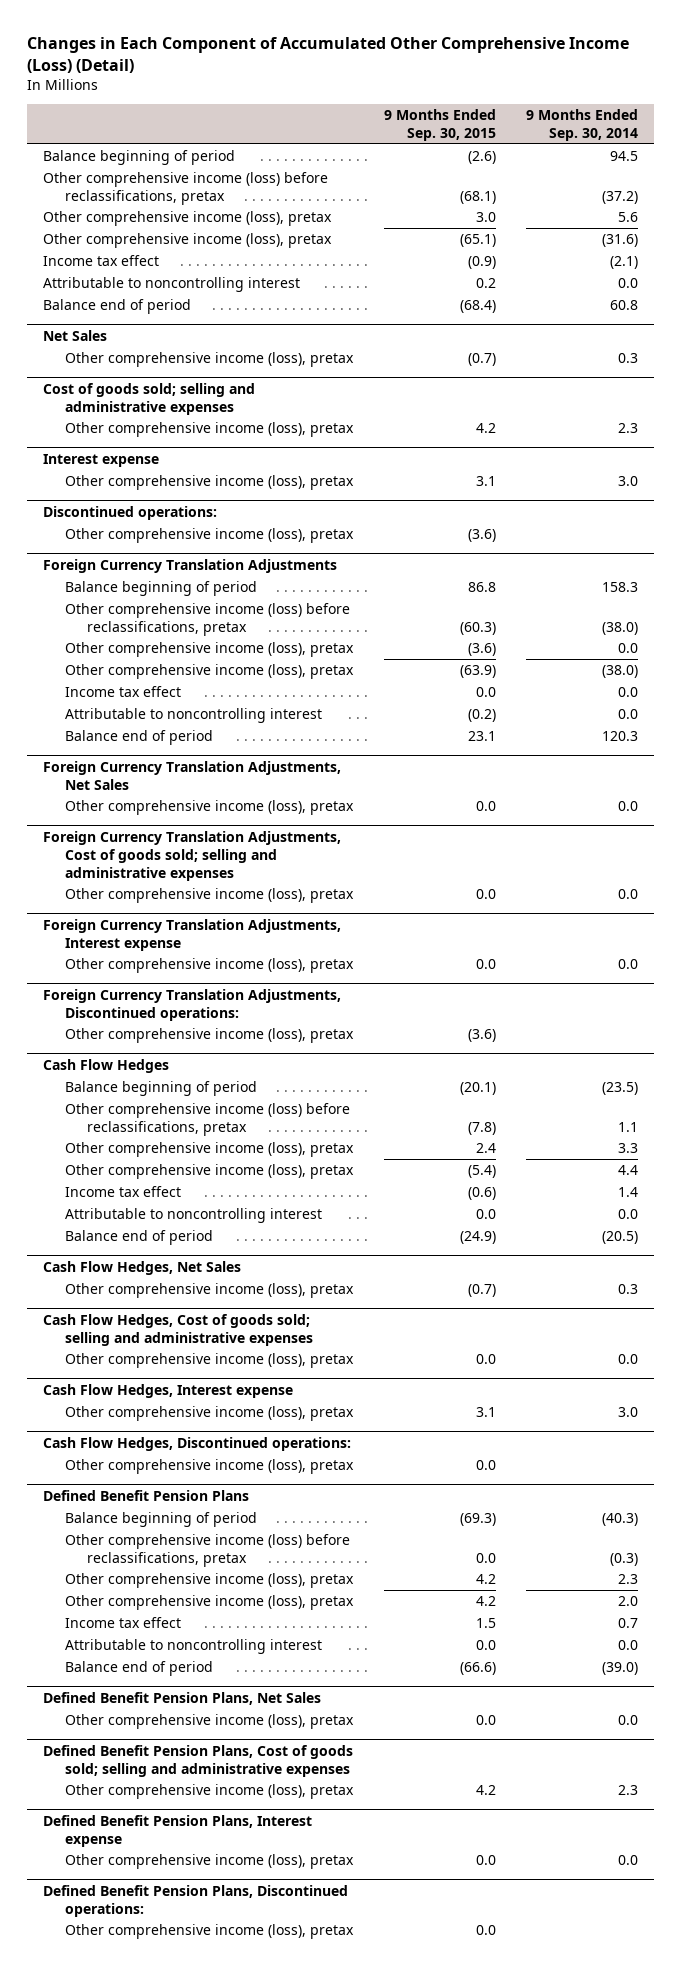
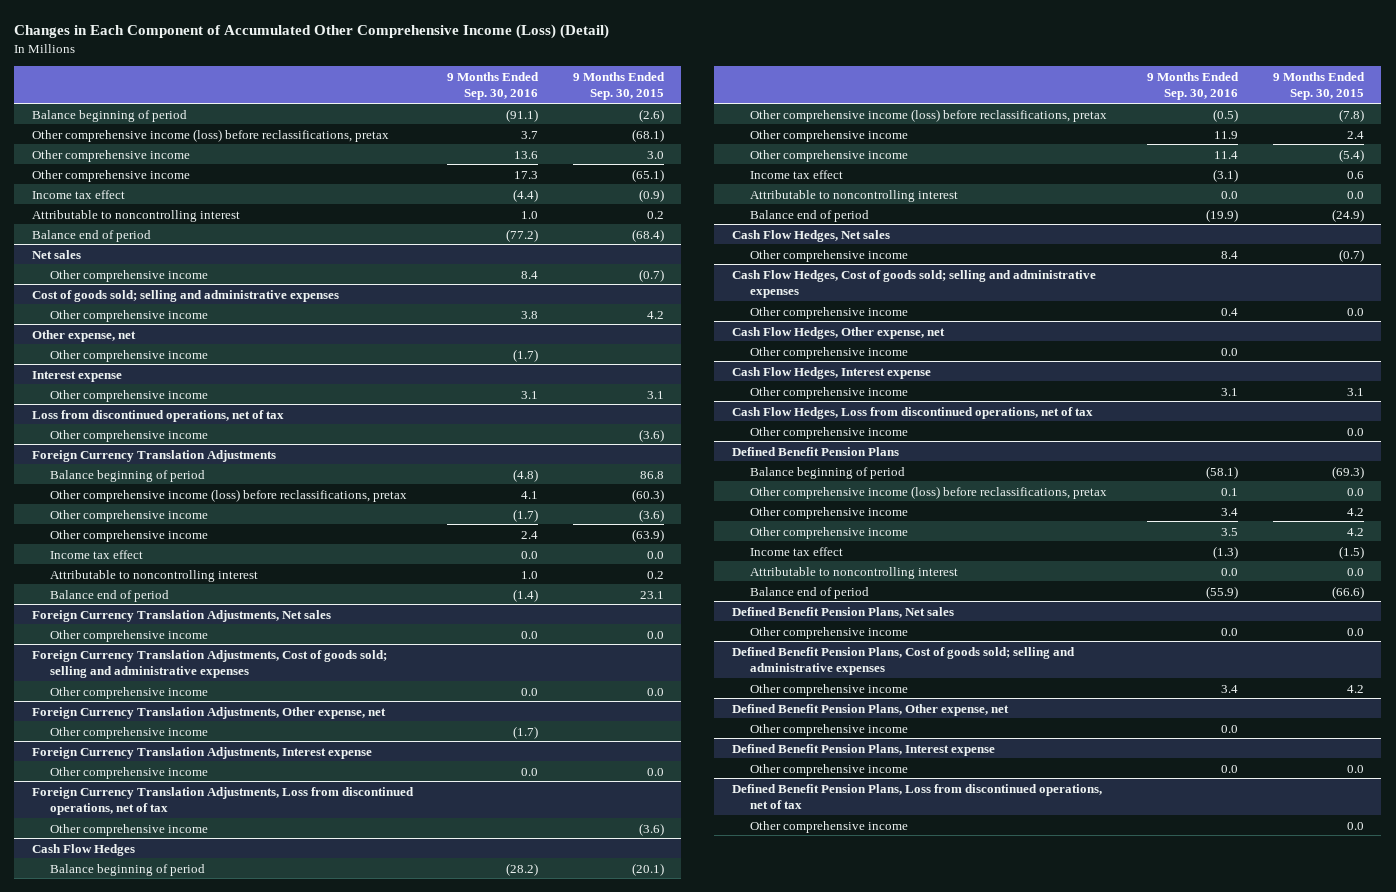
- | 9 Months Ended Sep. 30, 2015 | 9 Months Ended Sep. 30, 2014
+ | 9 Months Ended Sep. 30, 2016 | 9 Months Ended Sep. 30, 2015
- Other comprehensive income (loss), pretax | 3.0 | 5.6
- Other comprehensive income (loss), pretax | (65.1) | (31.6)
+ Other comprehensive income | 13.6 | 3.0
+ Other comprehensive income | 17.3 | (65.1)
- Net Sales
- Other comprehensive income (loss), pretax | (0.7) | 0.3
+ Net sales
+ Other comprehensive income | 8.4 | (0.7)
@ Cost of goods sold; selling and administrative expenses
- Other comprehensive income (loss), pretax | 4.2 | 2.3
+ Other comprehensive income | 3.8 | 4.2
+ Other expense, net
+ Other comprehensive income | (1.7) |
@ Interest expense
- Other comprehensive income (loss), pretax | 3.1 | 3.0
- Discontinued operations:
- Other comprehensive income (loss), pretax | (3.6) |
@ Interest expense
+ Other comprehensive income | 3.1 | 3.1
+ Loss from discontinued operations, net of tax
+ Other comprehensive income | | (3.6)
@ Foreign Currency Translation Adjustments
- Other comprehensive income (loss), pretax | (3.6) | 0.0
- Other comprehensive income (loss), pretax | (63.9) | (38.0)
+ Other comprehensive income | (1.7) | (3.6)
+ Other comprehensive income | 2.4 | (63.9)
- Attributable to noncontrolling interest | (0.2) | 0.0
+ Attributable to noncontrolling interest | 1.0 | 0.2
- Foreign Currency Translation Adjustments, Net Sales
- Other comprehensive income (loss), pretax | 0.0 | 0.0
+ Foreign Currency Translation Adjustments, Net sales
+ Other comprehensive income | 0.0 | 0.0
@ Foreign Currency Translation Adjustments, Cost of goods sold; selling and administrative expenses
- Other comprehensive income (loss), pretax | 0.0 | 0.0
+ Other comprehensive income | 0.0 | 0.0
+ Foreign Currency Translation Adjustments, Other expense, net
+ Other comprehensive income | (1.7) |
@ Foreign Currency Translation Adjustments, Interest expense
- Other comprehensive income (loss), pretax | 0.0 | 0.0
- Foreign Currency Translation Adjustments, Discontinued operations:
- Other comprehensive income (loss), pretax | (3.6) |
@ Foreign Currency Translation Adjustments, Interest expense
+ Other comprehensive income | 0.0 | 0.0
+ Foreign Currency Translation Adjustments, Loss from discontinued operations, net of tax
+ Other comprehensive income | | (3.6)
@ Cash Flow Hedges
- Other comprehensive income (loss), pretax | 2.4 | 3.3
- Other comprehensive income (loss), pretax | (5.4) | 4.4
- Income tax effect | (0.6) | 1.4
+ Other comprehensive income | 11.9 | 2.4
+ Other comprehensive income | 11.4 | (5.4)
+ Income tax effect | (3.1) | 0.6
- Cash Flow Hedges, Net Sales
- Other comprehensive income (loss), pretax | (0.7) | 0.3
+ Cash Flow Hedges, Net sales
+ Other comprehensive income | 8.4 | (0.7)
@ Cash Flow Hedges, Cost of goods sold; selling and administrative expenses
- Other comprehensive income (loss), pretax | 0.0 | 0.0
+ Other comprehensive income | 0.4 | 0.0
+ Cash Flow Hedges, Other expense, net
+ Other comprehensive income | 0.0 |
@ Cash Flow Hedges, Interest expense
- Other comprehensive income (loss), pretax | 3.1 | 3.0
- Cash Flow Hedges, Discontinued operations:
- Other comprehensive income (loss), pretax | 0.0 |
@ Cash Flow Hedges, Interest expense
+ Other comprehensive income | 3.1 | 3.1
+ Cash Flow Hedges, Loss from discontinued operations, net of tax
+ Other comprehensive income | | 0.0
@ Defined Benefit Pension Plans
- Other comprehensive income (loss), pretax | 4.2 | 2.3
- Other comprehensive income (loss), pretax | 4.2 | 2.0
- Income tax effect | 1.5 | 0.7
+ Other comprehensive income | 3.4 | 4.2
+ Other comprehensive income | 3.5 | 4.2
+ Income tax effect | (1.3) | (1.5)
- Defined Benefit Pension Plans, Net Sales
- Other comprehensive income (loss), pretax | 0.0 | 0.0
+ Defined Benefit Pension Plans, Net sales
+ Other comprehensive income | 0.0 | 0.0
@ Defined Benefit Pension Plans, Cost of goods sold; selling and administrative expenses
- Other comprehensive income (loss), pretax | 4.2 | 2.3
+ Other comprehensive income | 3.4 | 4.2
+ Defined Benefit Pension Plans, Other expense, net
+ Other comprehensive income | 0.0 |
@ Defined Benefit Pension Plans, Interest expense
- Other comprehensive income (loss), pretax | 0.0 | 0.0
- Defined Benefit Pension Plans, Discontinued operations:
- Other comprehensive income (loss), pretax | 0.0 |
@ Defined Benefit Pension Plans, Interest expense
+ Other comprehensive income | 0.0 | 0.0
+ Defined Benefit Pension Plans, Loss from discontinued operations, net of tax
+ Other comprehensive income | | 0.0

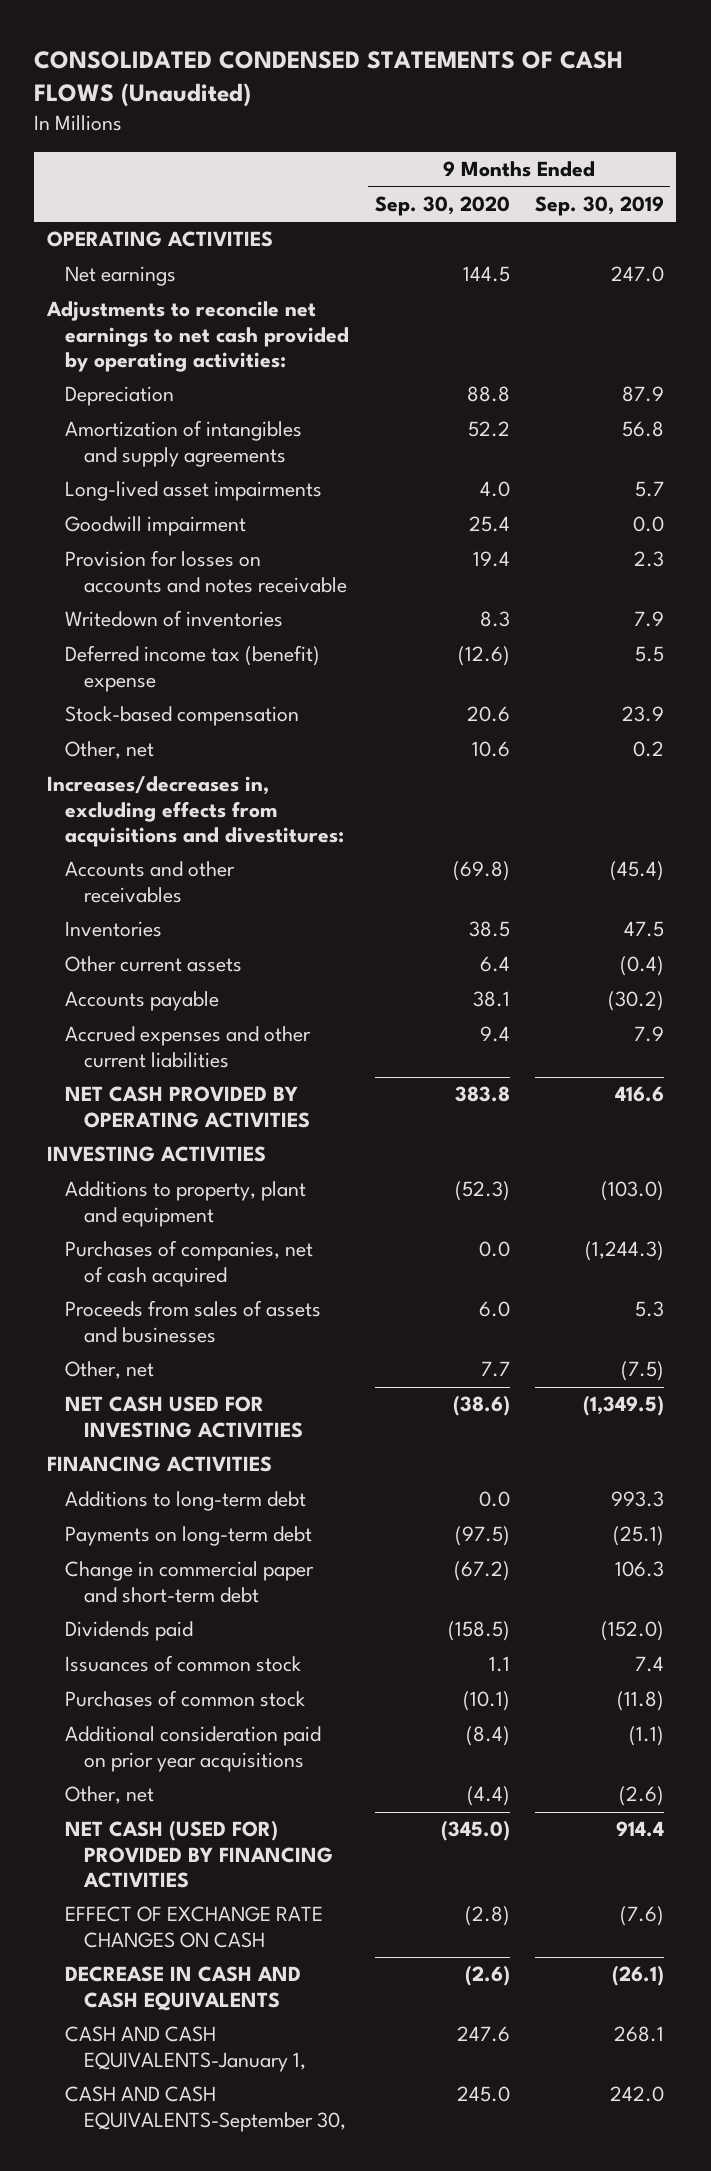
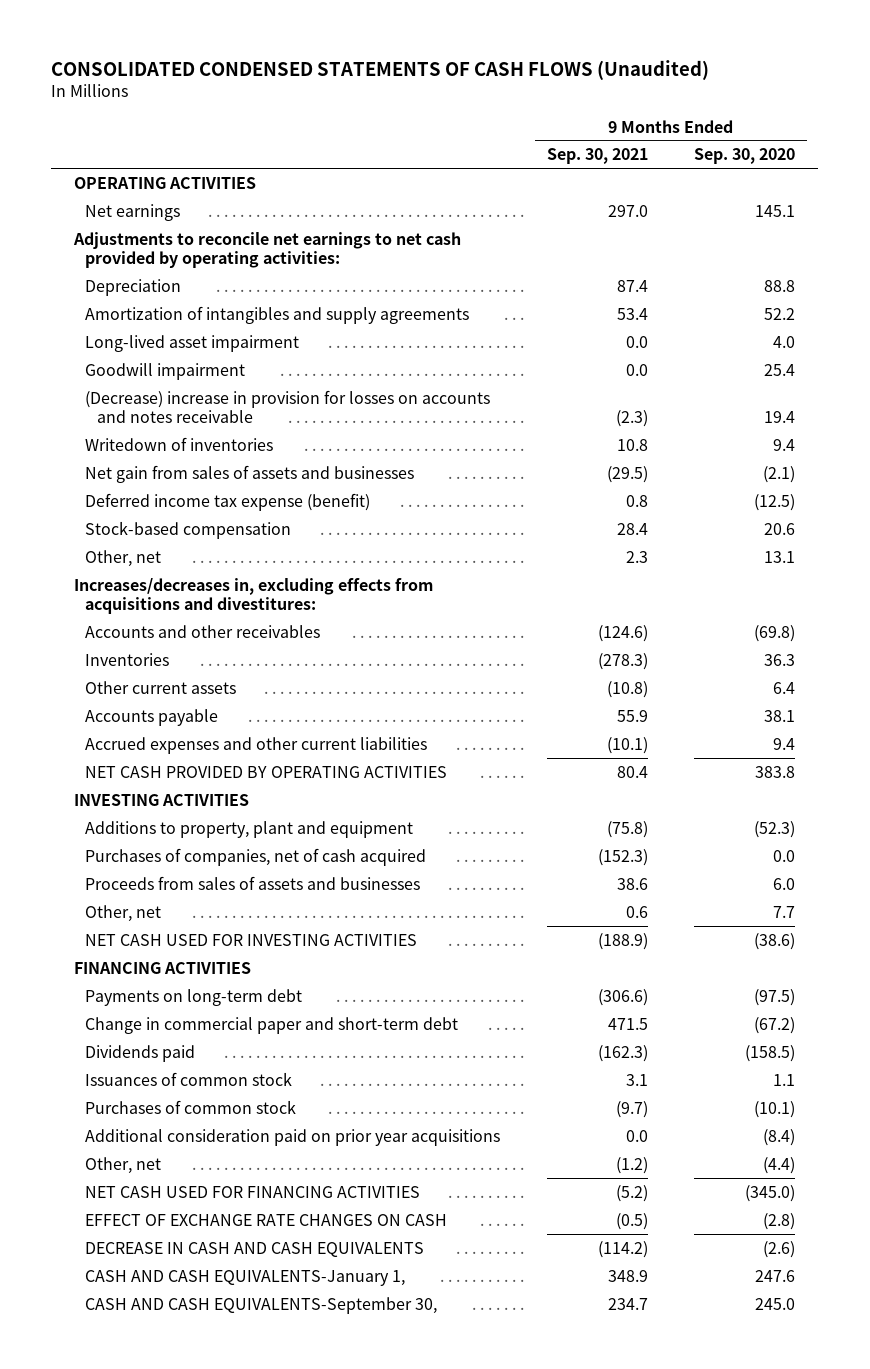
- | 9 Months Ended Sep. 30, 2020 | 9 Months Ended Sep. 30, 2019
+ | 9 Months Ended Sep. 30, 2021 | 9 Months Ended Sep. 30, 2020
- Net earnings | 144.5 | 247.0
+ Net earnings | 297.0 | 145.1
- Long-lived asset impairments | 4.0 | 5.7
+ Long-lived asset impairment | 0.0 | 4.0
- Provision for losses on accounts and notes receivable | 19.4 | 2.3
- Writedown of inventories | 8.3 | 7.9
- Deferred income tax (benefit) expense | (12.6) | 5.5
+ (Decrease) increase in provision for losses on accounts and notes receivable | (2.3) | 19.4
+ Writedown of inventories | 10.8 | 9.4
+ Net gain from sales of assets and businesses | (29.5) | (2.1)
+ Deferred income tax expense (benefit) | 0.8 | (12.5)
- Other, net | 10.6 | 0.2
+ Other, net | 2.3 | 13.1
- Inventories | 38.5 | 47.5
+ Inventories | (278.3) | 36.3
- Additions to long-term debt | 0.0 | 993.3
- NET CASH (USED FOR) PROVIDED BY FINANCING ACTIVITIES | (345.0) | 914.4
+ NET CASH USED FOR FINANCING ACTIVITIES | (5.2) | (345.0)

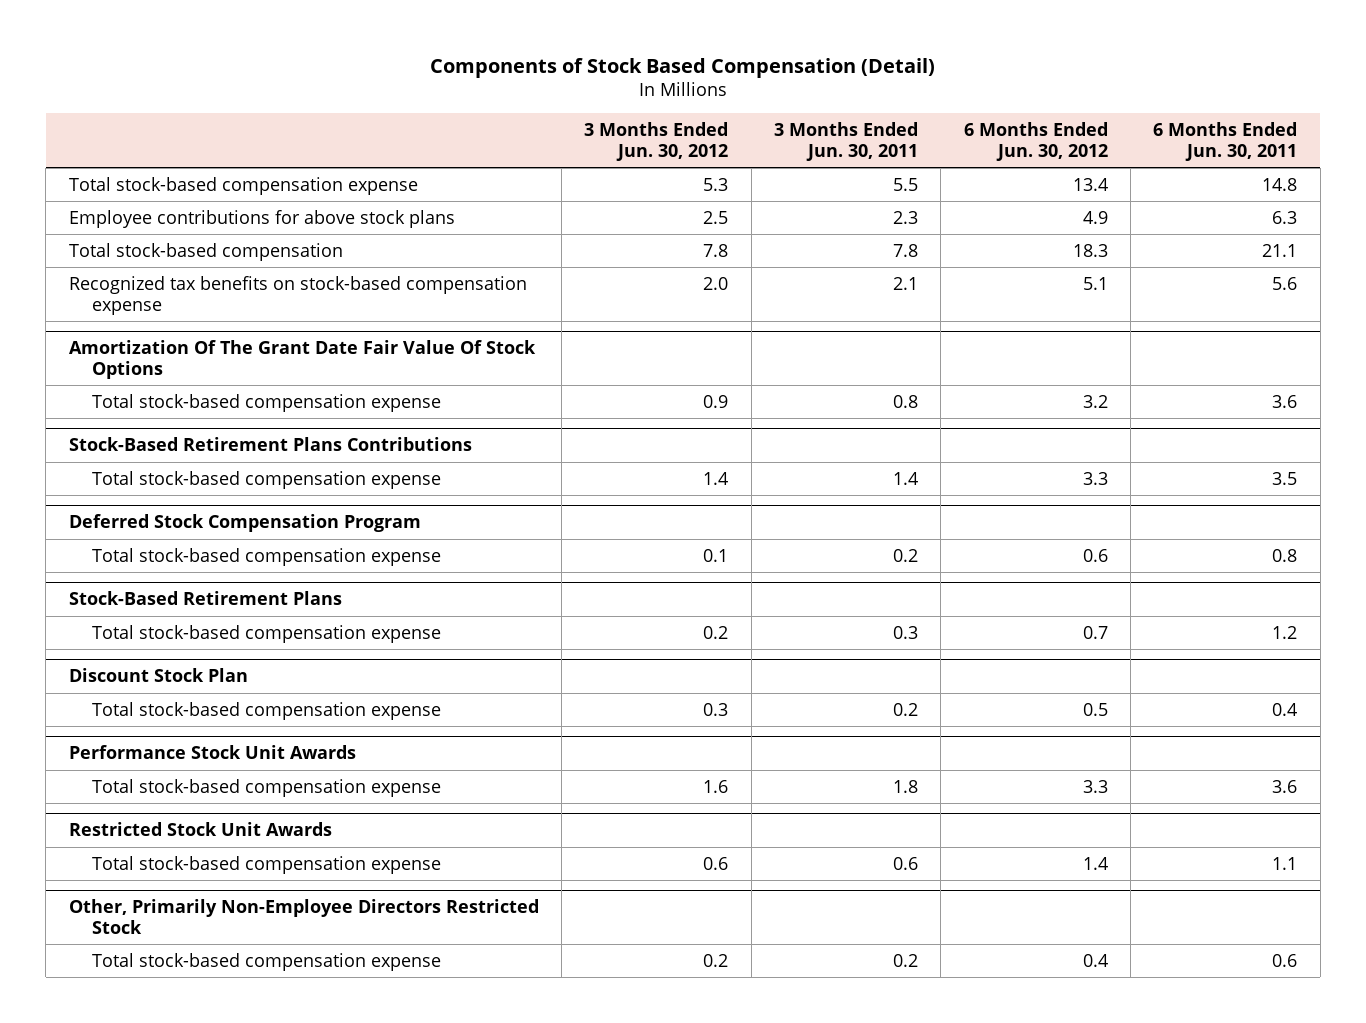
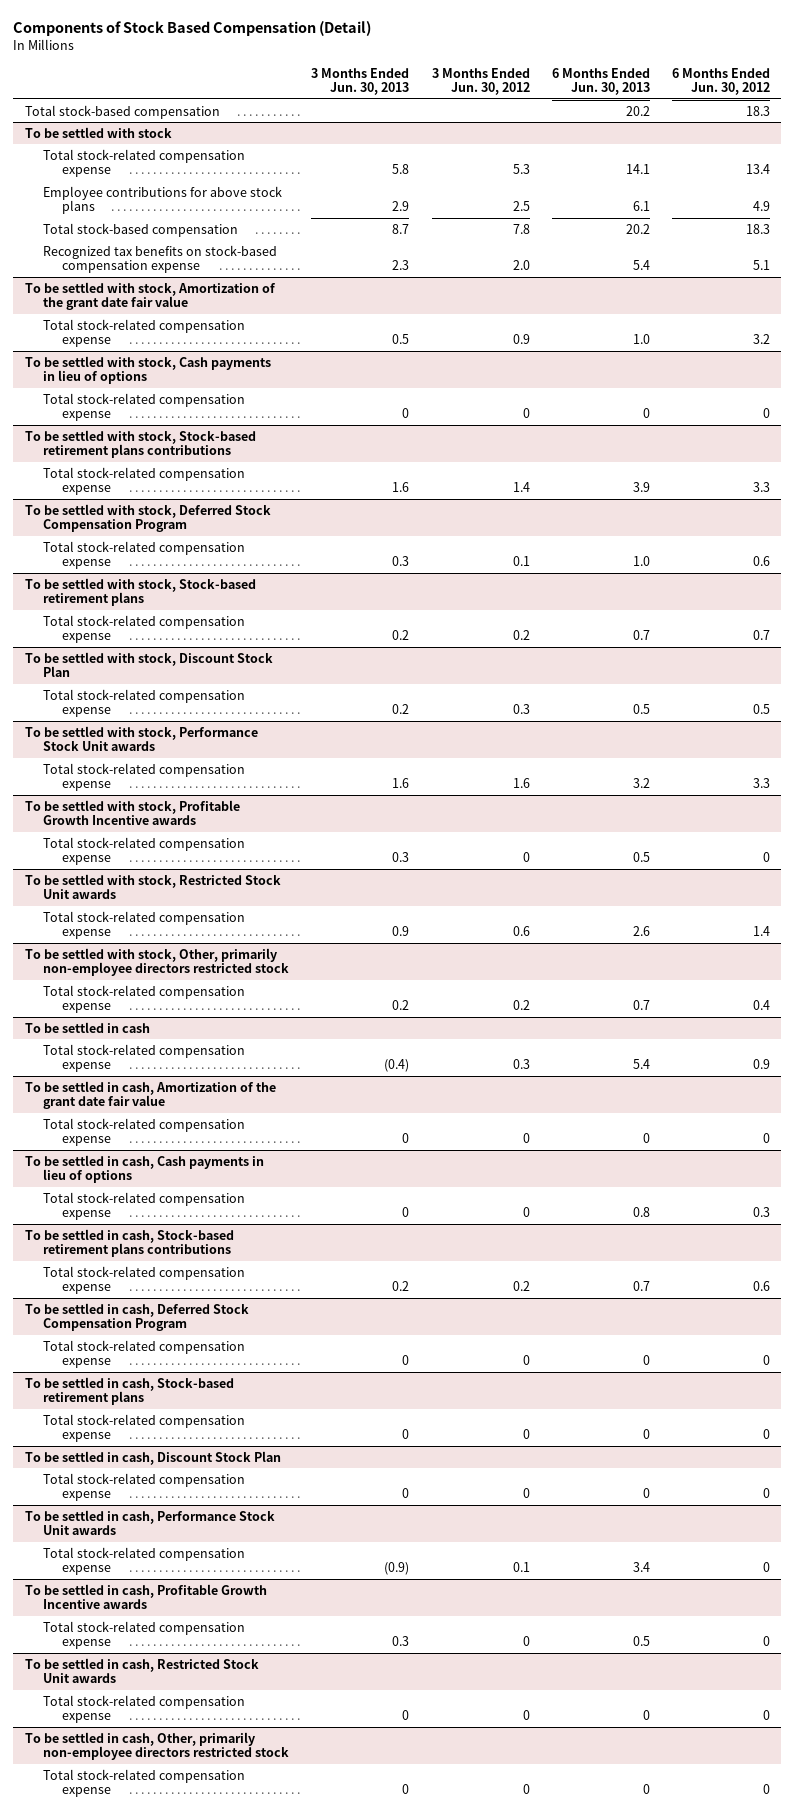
- | 3 Months Ended Jun. 30, 2012 | 3 Months Ended Jun. 30, 2011 | 6 Months Ended Jun. 30, 2012 | 6 Months Ended Jun. 30, 2011
+ | 3 Months Ended Jun. 30, 2013 | 3 Months Ended Jun. 30, 2012 | 6 Months Ended Jun. 30, 2013 | 6 Months Ended Jun. 30, 2012
- Total stock-based compensation expense | 5.3 | 5.5 | 13.4 | 14.8
+ Total stock-based compensation | | | 20.2 | 18.3
+ To be settled with stock
+ Total stock-related compensation expense | 5.8 | 5.3 | 14.1 | 13.4
- Amortization Of The Grant Date Fair Value Of Stock Options
- Total stock-based compensation expense | 0.9 | 0.8 | 3.2 | 3.6
- Stock-Based Retirement Plans Contributions
- Total stock-based compensation expense | 1.4 | 1.4 | 3.3 | 3.5
- Deferred Stock Compensation Program
- Total stock-based compensation expense | 0.1 | 0.2 | 0.6 | 0.8
- Stock-Based Retirement Plans
- Total stock-based compensation expense | 0.2 | 0.3 | 0.7 | 1.2
- Discount Stock Plan
- Total stock-based compensation expense | 0.3 | 0.2 | 0.5 | 0.4
- Performance Stock Unit Awards
- Total stock-based compensation expense | 1.6 | 1.8 | 3.3 | 3.6
- Restricted Stock Unit Awards
- Total stock-based compensation expense | 0.6 | 0.6 | 1.4 | 1.1
- Other, Primarily Non-Employee Directors Restricted Stock
- Total stock-based compensation expense | 0.2 | 0.2 | 0.4 | 0.6
+ To be settled with stock, Amortization of the grant date fair value
+ Total stock-related compensation expense | 0.5 | 0.9 | 1.0 | 3.2
+ To be settled with stock, Cash payments in lieu of options
+ Total stock-related compensation expense | 0 | 0 | 0 | 0
+ To be settled with stock, Stock-based retirement plans contributions
+ Total stock-related compensation expense | 1.6 | 1.4 | 3.9 | 3.3
+ To be settled with stock, Deferred Stock Compensation Program
+ Total stock-related compensation expense | 0.3 | 0.1 | 1.0 | 0.6
+ To be settled with stock, Stock-based retirement plans
+ Total stock-related compensation expense | 0.2 | 0.2 | 0.7 | 0.7
+ To be settled with stock, Discount Stock Plan
+ Total stock-related compensation expense | 0.2 | 0.3 | 0.5 | 0.5
+ To be settled with stock, Performance Stock Unit awards
+ Total stock-related compensation expense | 1.6 | 1.6 | 3.2 | 3.3
+ To be settled with stock, Profitable Growth Incentive awards
+ Total stock-related compensation expense | 0.3 | 0 | 0.5 | 0
+ To be settled with stock, Restricted Stock Unit awards
+ Total stock-related compensation expense | 0.9 | 0.6 | 2.6 | 1.4
+ To be settled with stock, Other, primarily non-employee directors restricted stock
+ Total stock-related compensation expense | 0.2 | 0.2 | 0.7 | 0.4
+ To be settled in cash
+ Total stock-related compensation expense | (0.4) | 0.3 | 5.4 | 0.9
+ To be settled in cash, Amortization of the grant date fair value
+ Total stock-related compensation expense | 0 | 0 | 0 | 0
+ To be settled in cash, Cash payments in lieu of options
+ Total stock-related compensation expense | 0 | 0 | 0.8 | 0.3
+ To be settled in cash, Stock-based retirement plans contributions
+ Total stock-related compensation expense | 0.2 | 0.2 | 0.7 | 0.6
+ To be settled in cash, Deferred Stock Compensation Program
+ Total stock-related compensation expense | 0 | 0 | 0 | 0
+ To be settled in cash, Stock-based retirement plans
+ Total stock-related compensation expense | 0 | 0 | 0 | 0
+ To be settled in cash, Discount Stock Plan
+ Total stock-related compensation expense | 0 | 0 | 0 | 0
+ To be settled in cash, Performance Stock Unit awards
+ Total stock-related compensation expense | (0.9) | 0.1 | 3.4 | 0
+ To be settled in cash, Profitable Growth Incentive awards
+ Total stock-related compensation expense | 0.3 | 0 | 0.5 | 0
+ To be settled in cash, Restricted Stock Unit awards
+ Total stock-related compensation expense | 0 | 0 | 0 | 0
+ To be settled in cash, Other, primarily non-employee directors restricted stock
+ Total stock-related compensation expense | 0 | 0 | 0 | 0

